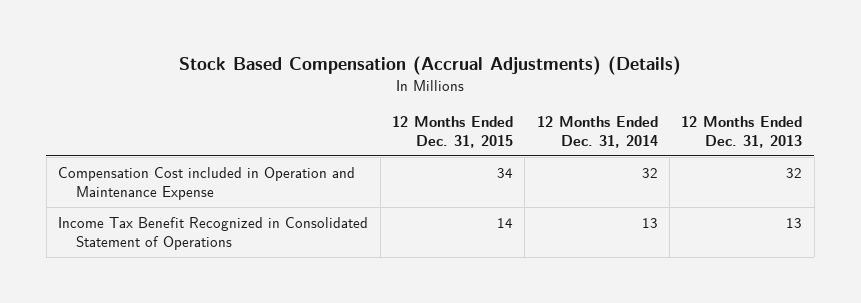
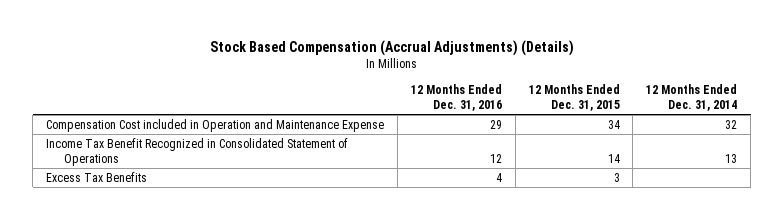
- | 12 Months Ended Dec. 31, 2015 | 12 Months Ended Dec. 31, 2014 | 12 Months Ended Dec. 31, 2013
+ | 12 Months Ended Dec. 31, 2016 | 12 Months Ended Dec. 31, 2015 | 12 Months Ended Dec. 31, 2014
+ Excess Tax Benefits | 4 | 3 |

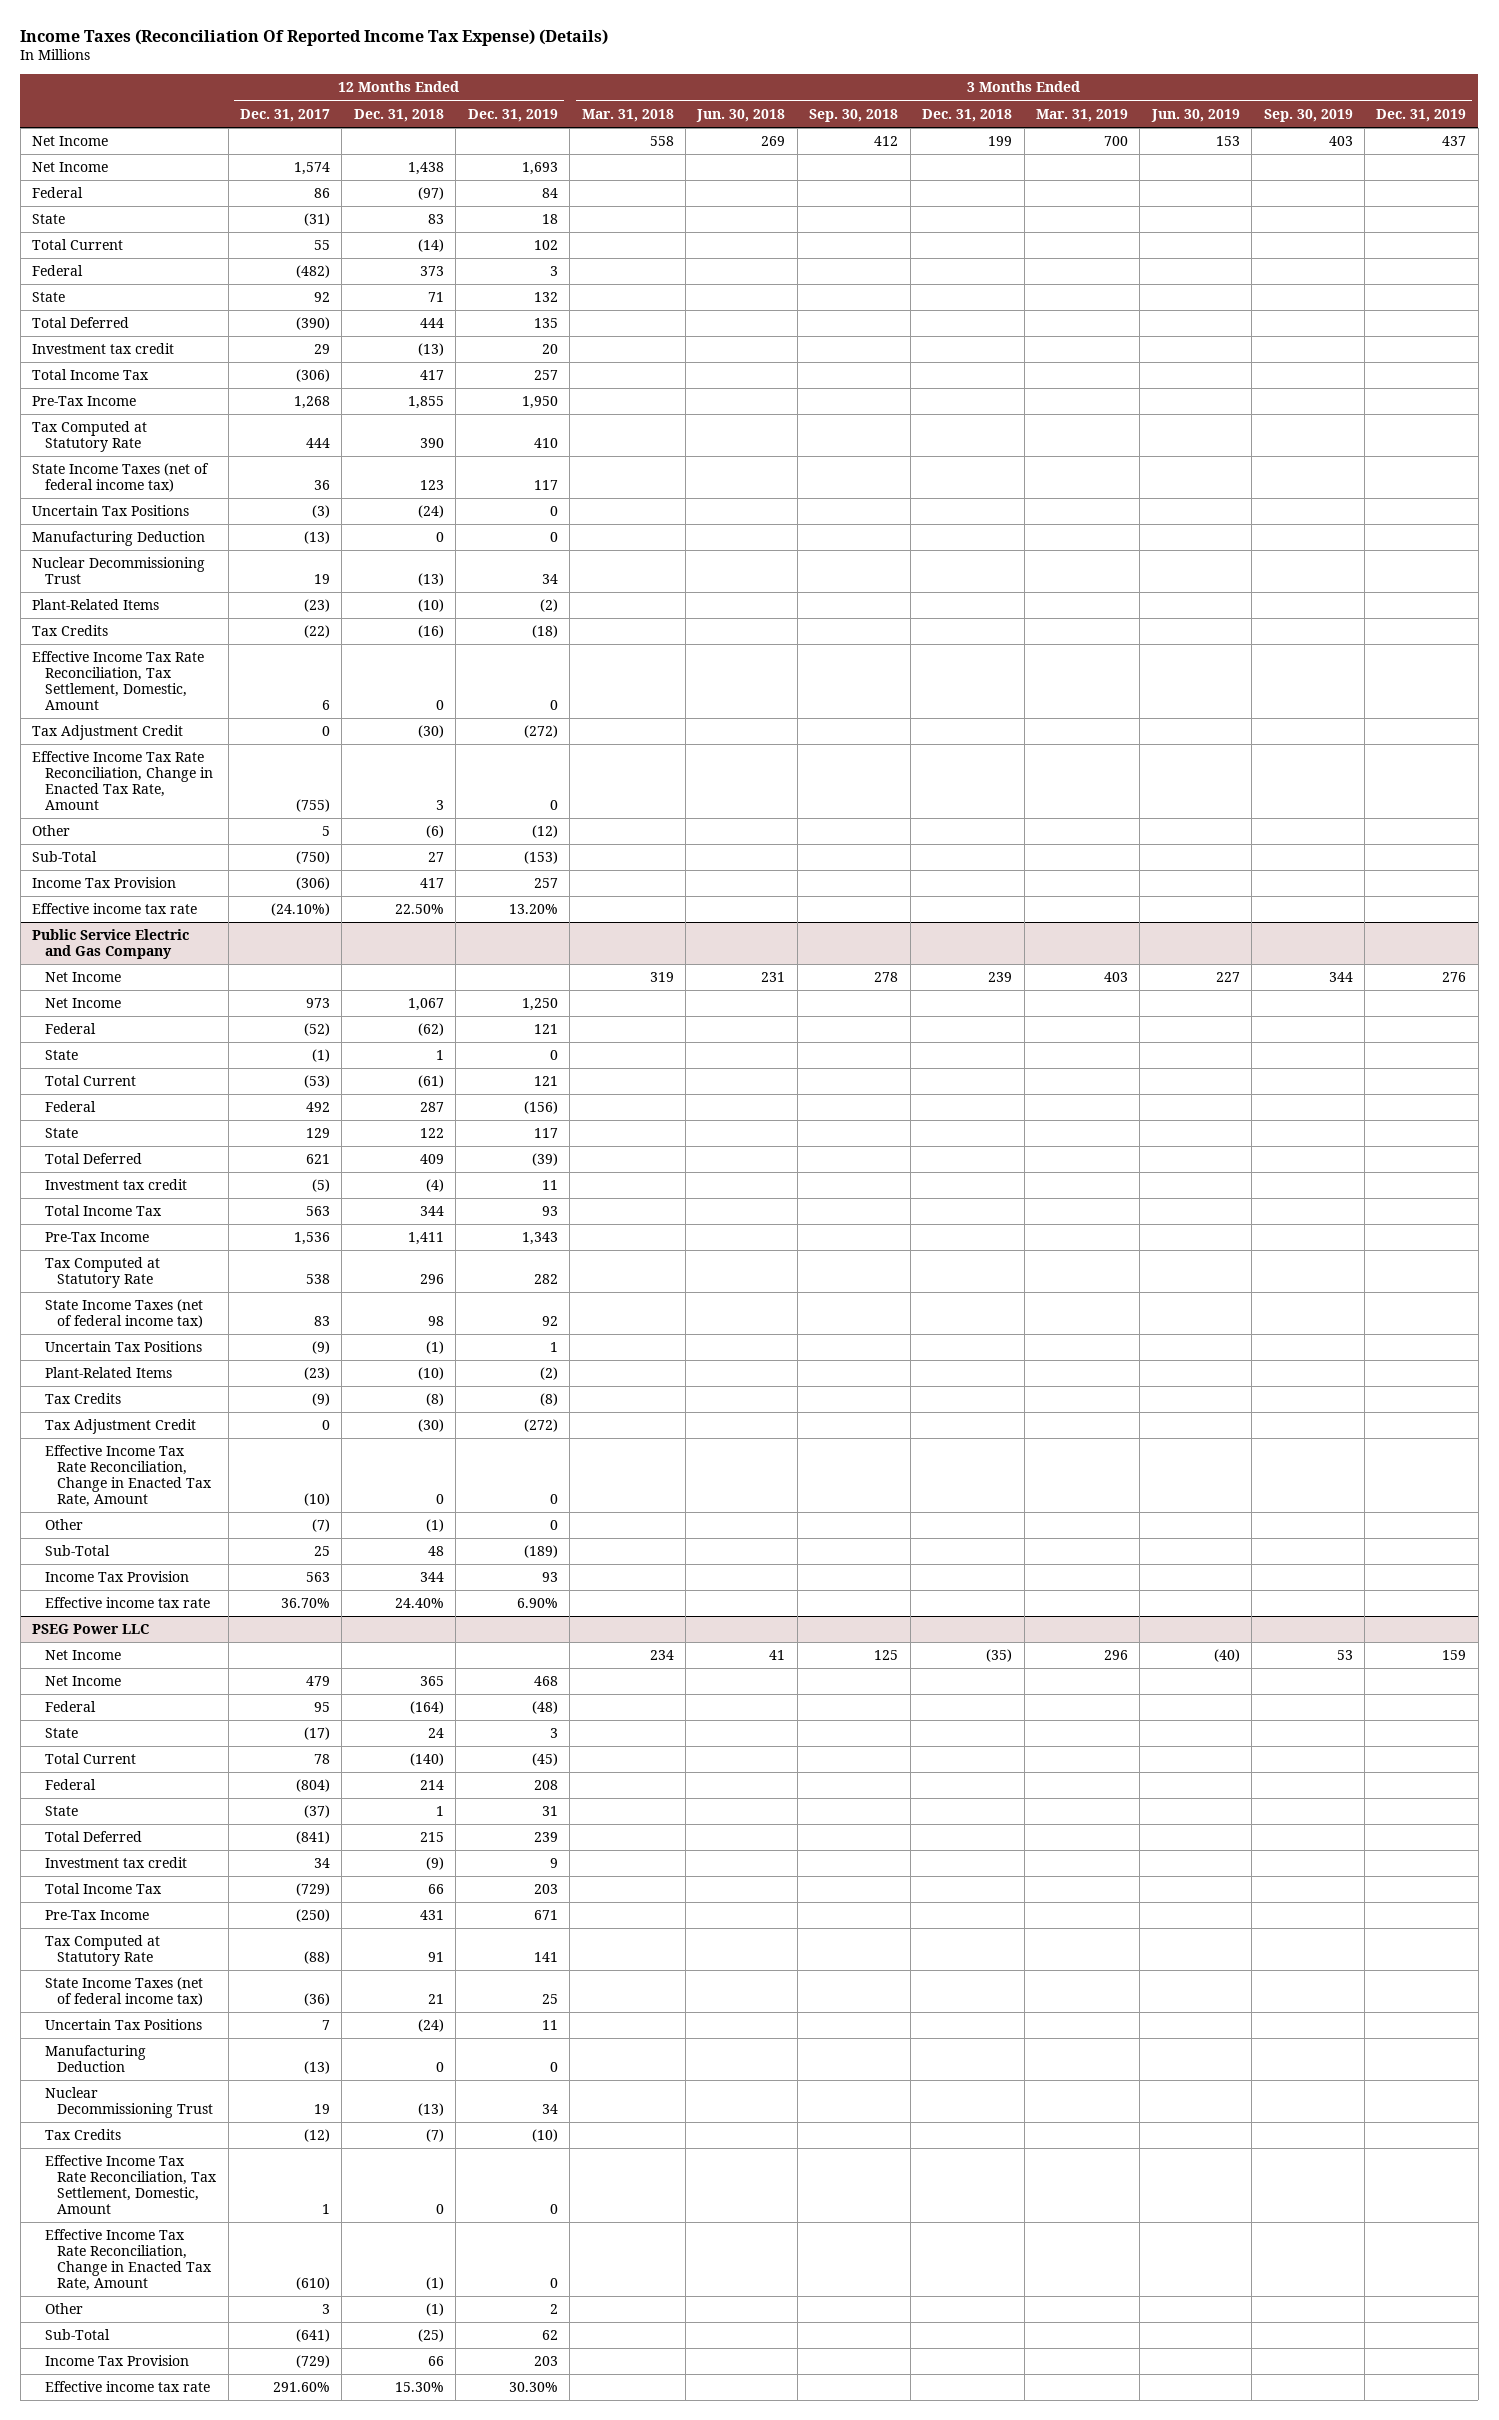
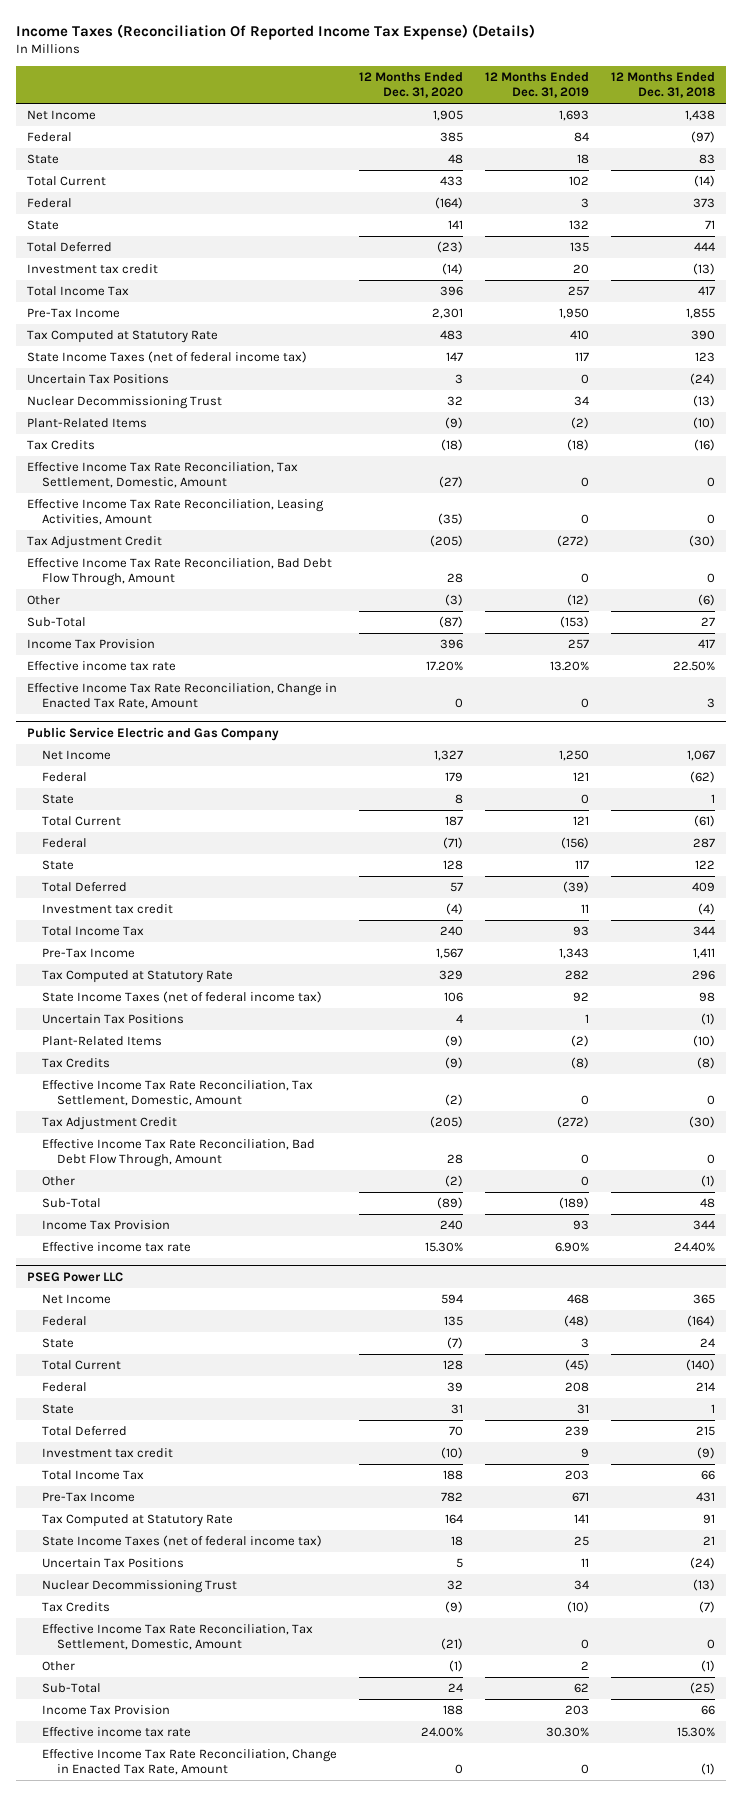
- | 12 Months Ended Dec. 31, 2017 | 12 Months Ended Dec. 31, 2018 | 12 Months Ended Dec. 31, 2019 | 3 Months Ended Mar. 31, 2018 | 3 Months Ended Jun. 30, 2018 | 3 Months Ended Sep. 30, 2018 | 3 Months Ended Dec. 31, 2018 | 3 Months Ended Mar. 31, 2019 | 3 Months Ended Jun. 30, 2019 | 3 Months Ended Sep. 30, 2019 | 3 Months Ended Dec. 31, 2019
+ | 12 Months Ended Dec. 31, 2020 | 12 Months Ended Dec. 31, 2019 | 12 Months Ended Dec. 31, 2018
- Net Income | | | | 558 | 269 | 412 | 199 | 700 | 153 | 403 | 437
- Manufacturing Deduction | (13) | 0 | 0 | | | | | | | |
+ Effective Income Tax Rate Reconciliation, Leasing Activities, Amount | (35) | 0 | 0
+ Effective Income Tax Rate Reconciliation, Bad Debt Flow Through, Amount | 28 | 0 | 0
moved down: Effective Income Tax Rate Reconciliation, Change in Enacted Tax Rate, Amount | 0 | 0 | 3
@ Public Service Electric and Gas Company
- Net Income | | | | 319 | 231 | 278 | 239 | 403 | 227 | 344 | 276
+ Effective Income Tax Rate Reconciliation, Tax Settlement, Domestic, Amount | (2) | 0 | 0
- Effective Income Tax Rate Reconciliation, Change in Enacted Tax Rate, Amount | (10) | 0 | 0 | | | | | | | |
+ Effective Income Tax Rate Reconciliation, Bad Debt Flow Through, Amount | 28 | 0 | 0
@ PSEG Power LLC
- Net Income | | | | 234 | 41 | 125 | (35) | 296 | (40) | 53 | 159
- Manufacturing Deduction | (13) | 0 | 0 | | | | | | | |
moved down: Effective Income Tax Rate Reconciliation, Change in Enacted Tax Rate, Amount | 0 | 0 | (1)

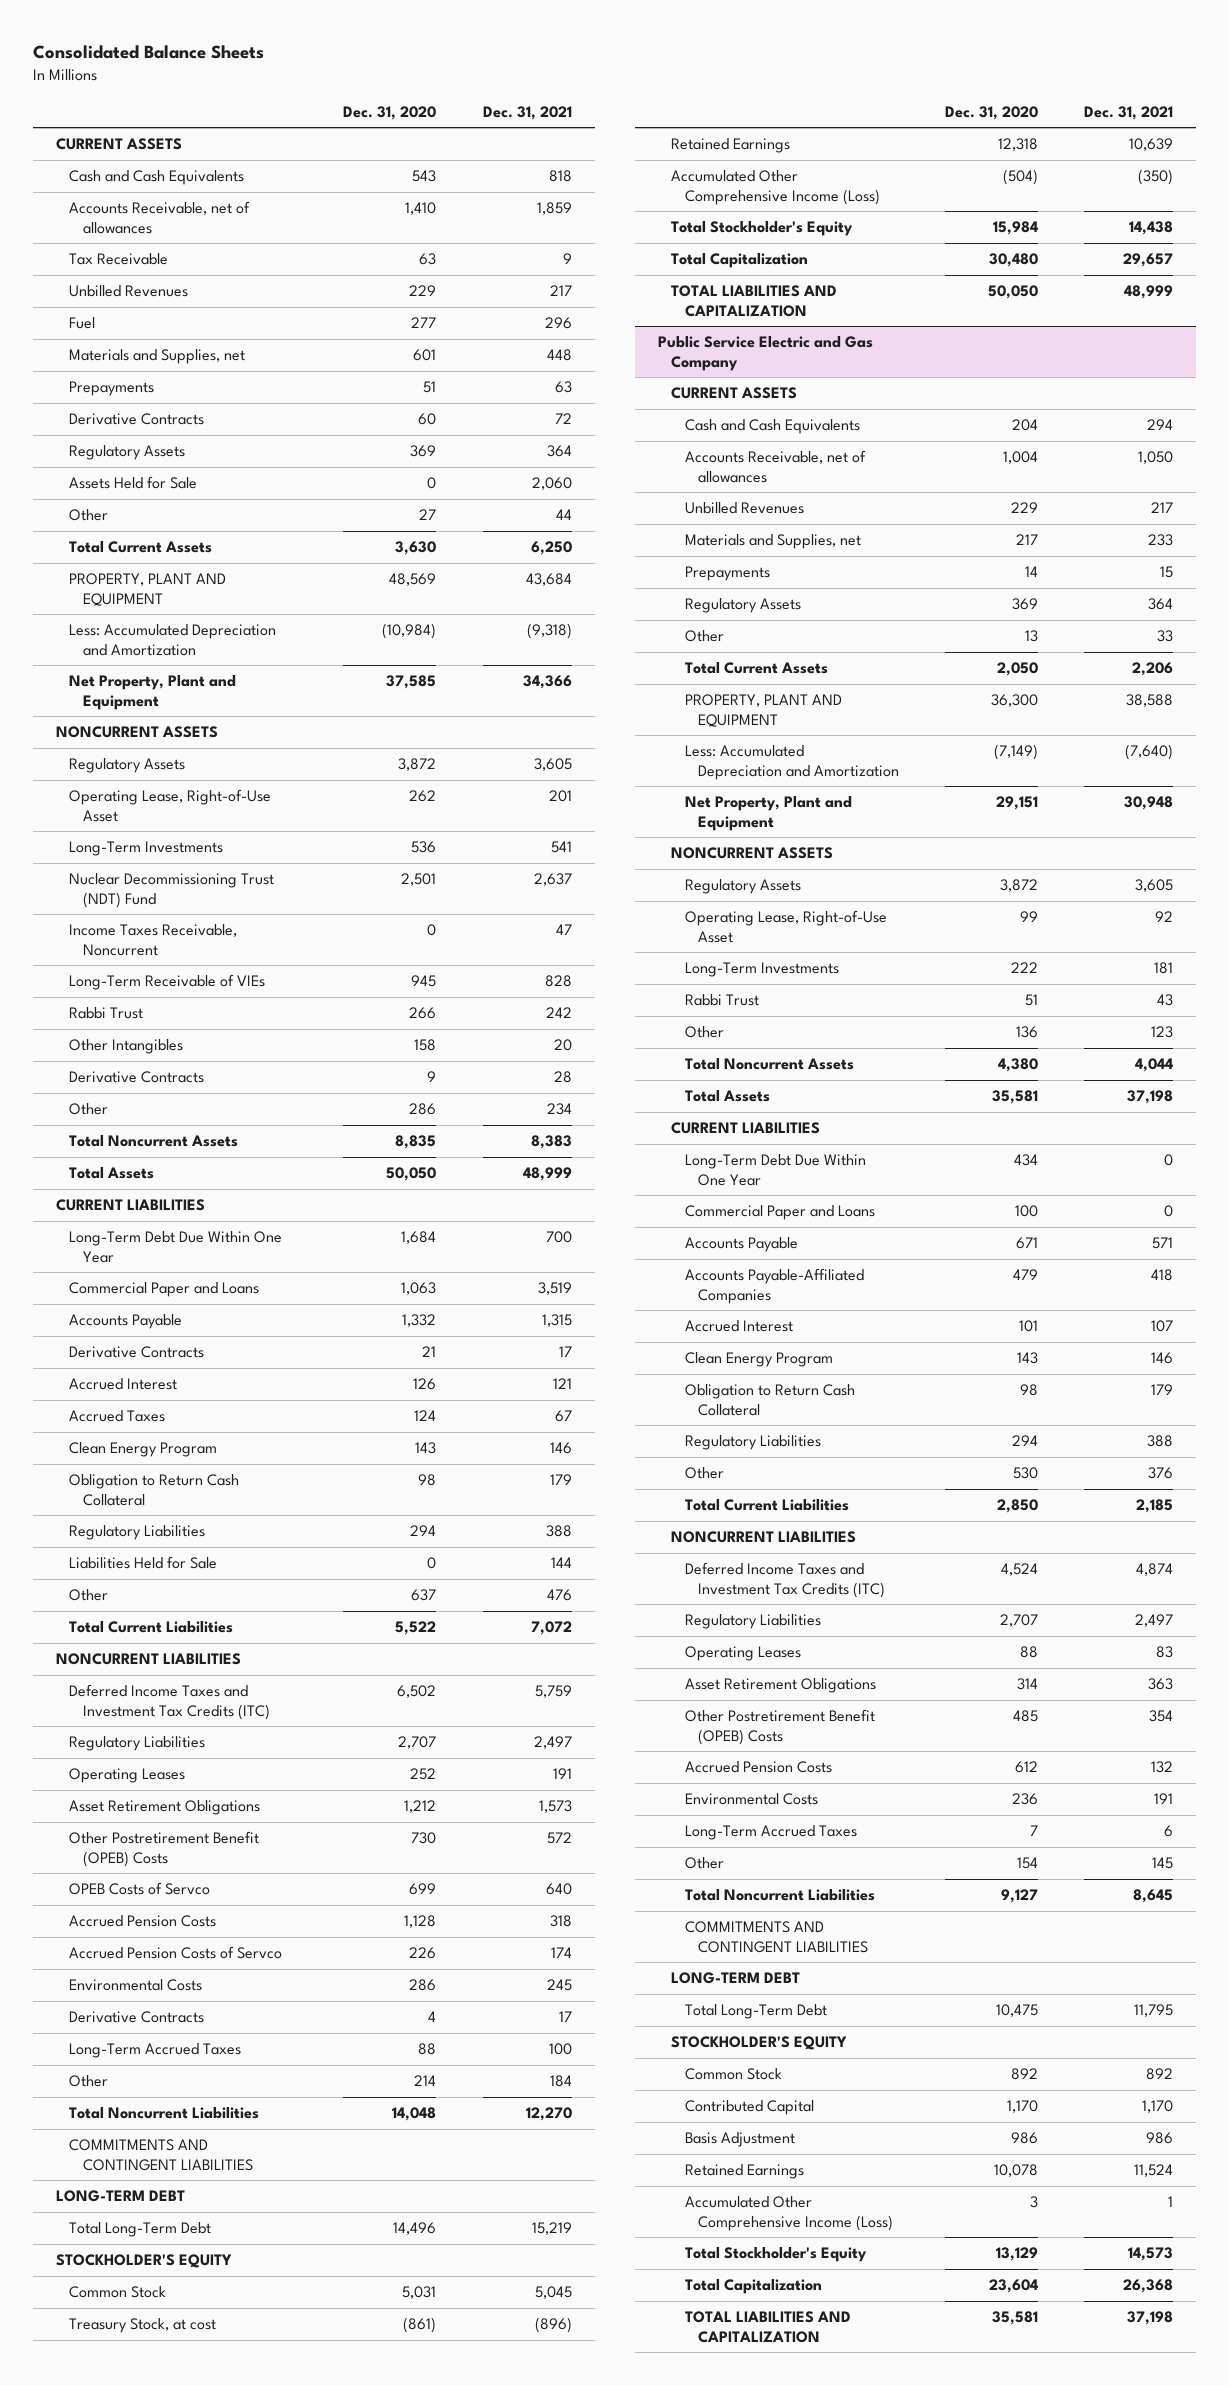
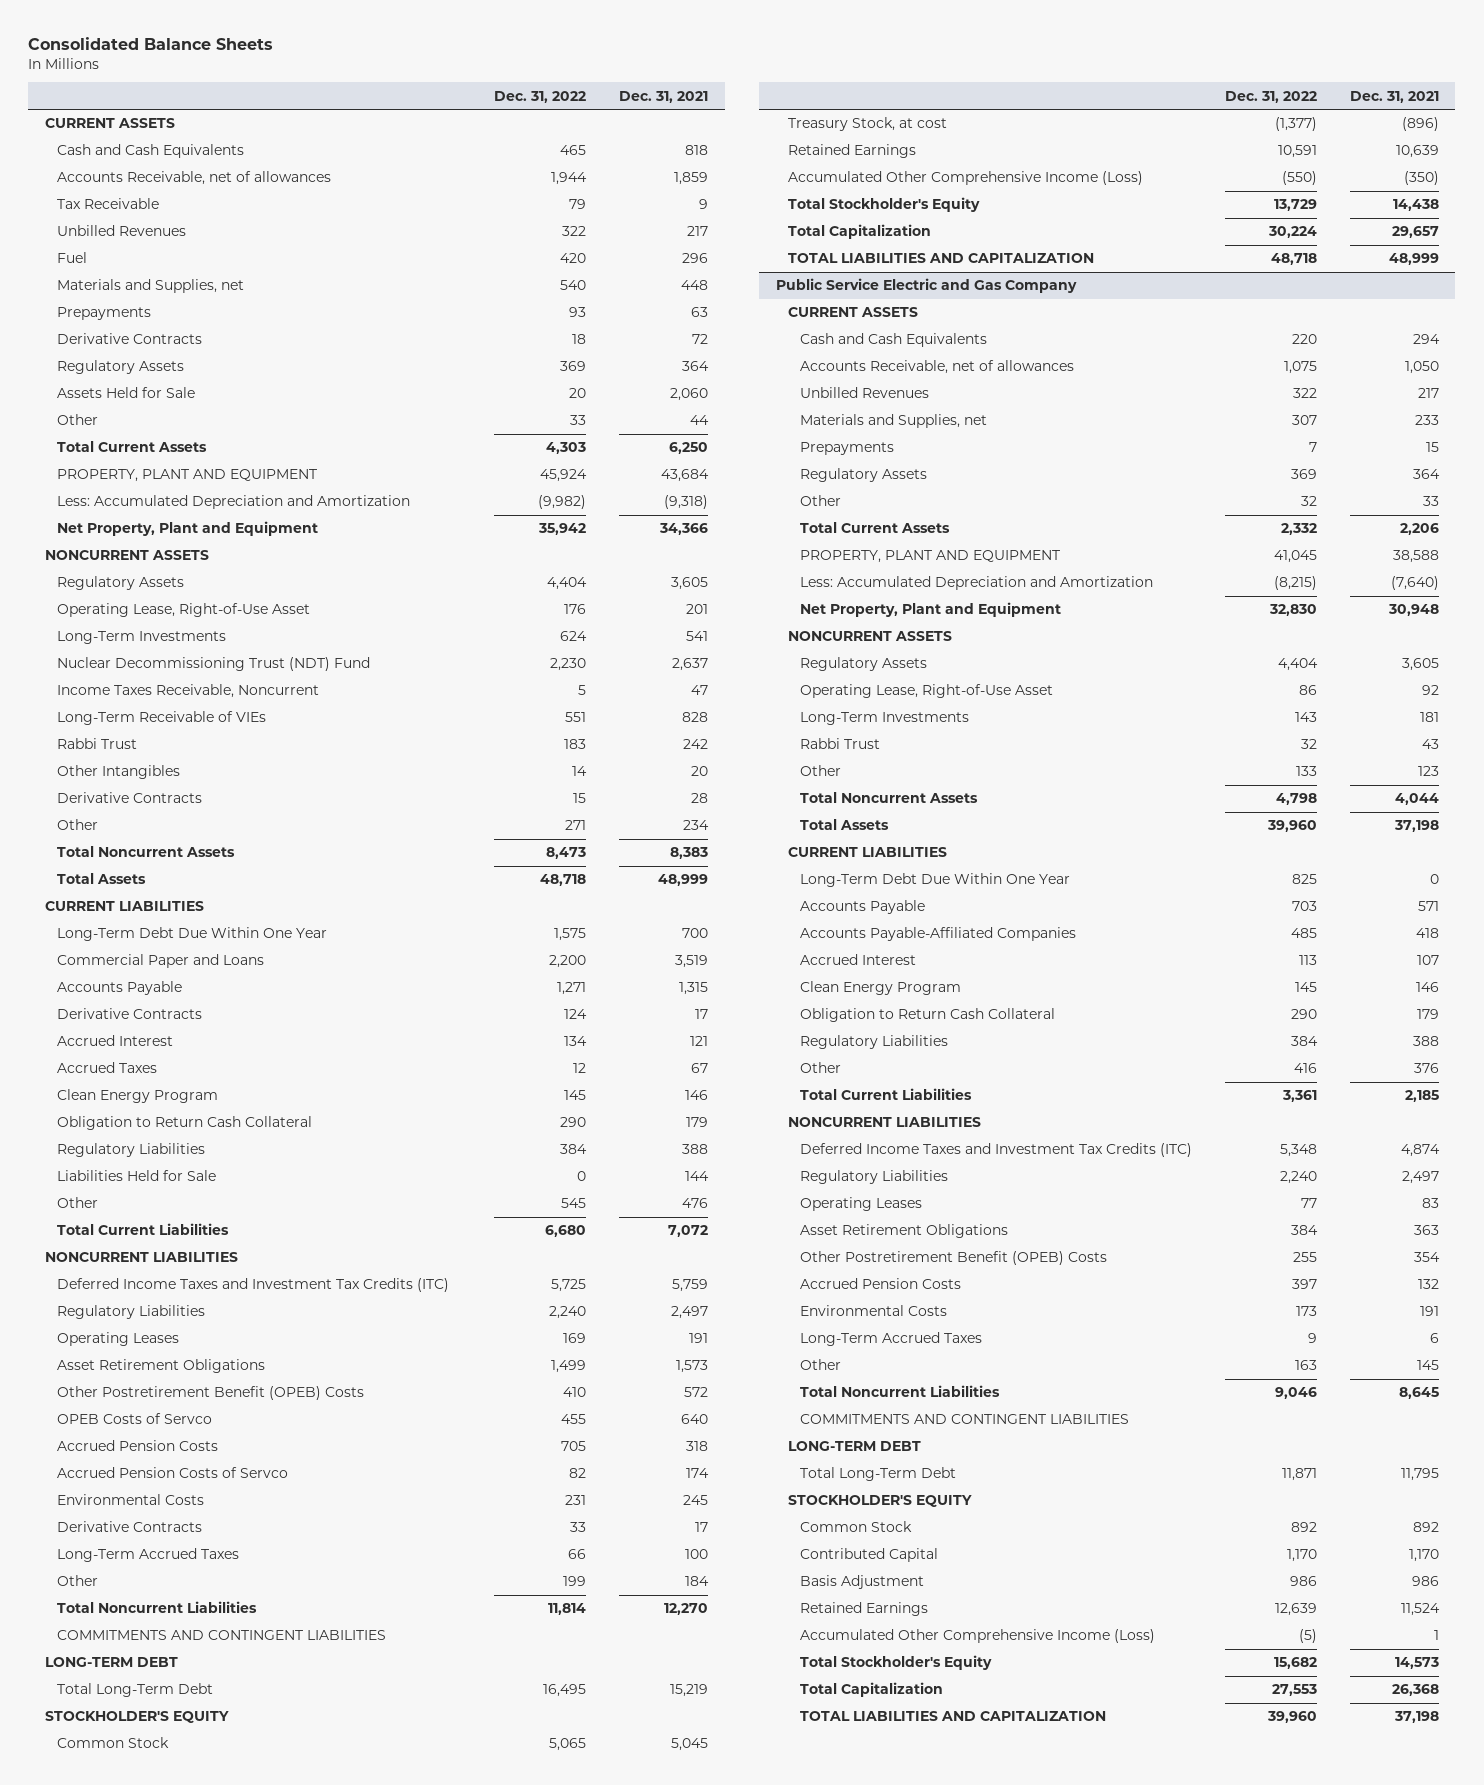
- | Dec. 31, 2020 | Dec. 31, 2021
+ | Dec. 31, 2022 | Dec. 31, 2021
@ Public Service Electric and Gas Company
- Commercial Paper and Loans | 100 | 0

